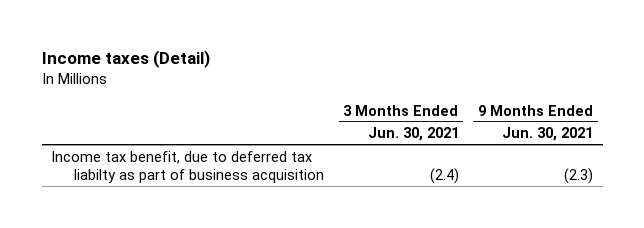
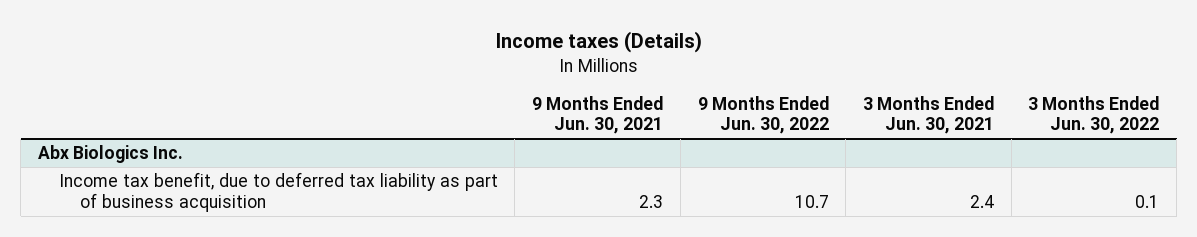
- Income taxes (Detail)
+ Income taxes (Details)
- | 3 Months Ended Jun. 30, 2021 | 9 Months Ended Jun. 30, 2021
+ | 9 Months Ended Jun. 30, 2021 | 9 Months Ended Jun. 30, 2022 | 3 Months Ended Jun. 30, 2021 | 3 Months Ended Jun. 30, 2022
- Income tax benefit, due to deferred tax liabilty as part of business acquisition | (2.4) | (2.3)
+ Abx Biologics Inc.
+ Income tax benefit, due to deferred tax liability as part of business acquisition | 2.3 | 10.7 | 2.4 | 0.1

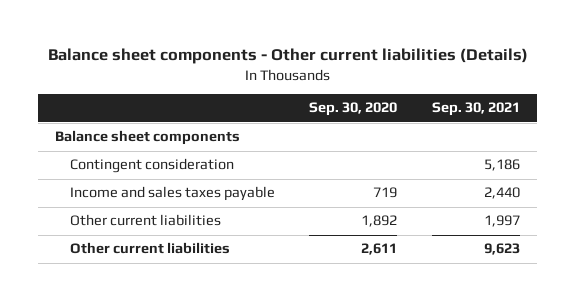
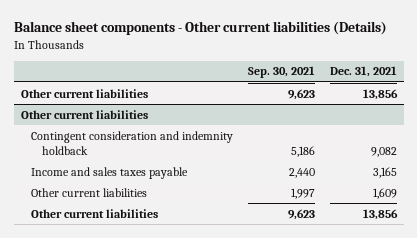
- | Sep. 30, 2020 | Sep. 30, 2021
+ | Sep. 30, 2021 | Dec. 31, 2021
- Balance sheet components
- Contingent consideration | | 5,186
+ Other current liabilities | 9,623 | 13,856
+ Other current liabilities
+ Contingent consideration and indemnity holdback | 5,186 | 9,082

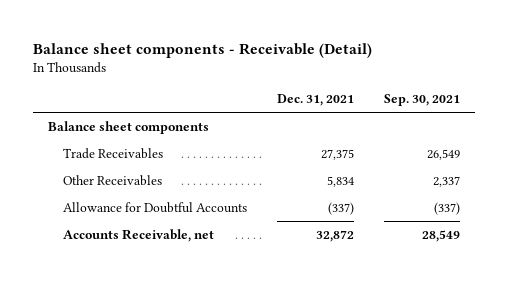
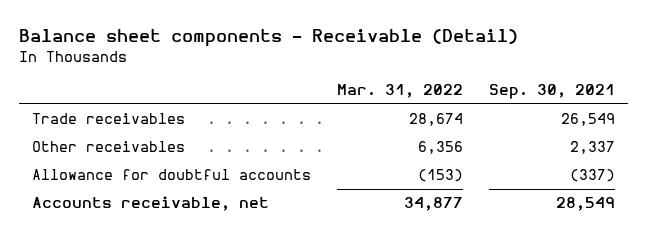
- | Dec. 31, 2021 | Sep. 30, 2021
+ | Mar. 31, 2022 | Sep. 30, 2021
- Balance sheet components
- Trade Receivables | 27,375 | 26,549
- Other Receivables | 5,834 | 2,337
- Allowance for Doubtful Accounts | (337) | (337)
- Accounts Receivable, net | 32,872 | 28,549
+ Trade receivables | 28,674 | 26,549
+ Other receivables | 6,356 | 2,337
+ Allowance for doubtful accounts | (153) | (337)
+ Accounts receivable, net | 34,877 | 28,549

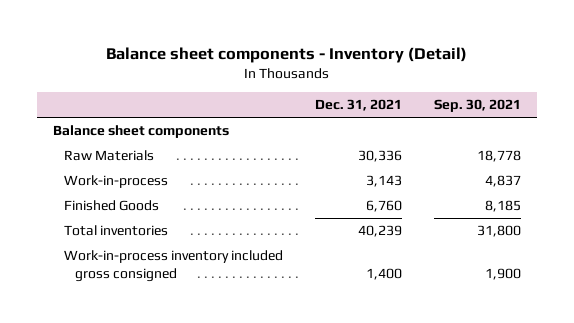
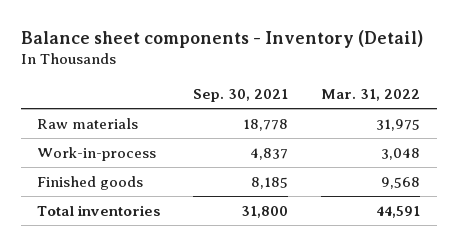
- | Dec. 31, 2021 | Sep. 30, 2021
+ | Sep. 30, 2021 | Mar. 31, 2022
- Balance sheet components
- Raw Materials | 30,336 | 18,778
+ Raw materials | 18,778 | 31,975
- Finished Goods | 6,760 | 8,185
+ Finished goods | 8,185 | 9,568
- Work-in-process inventory included gross consigned | 1,400 | 1,900

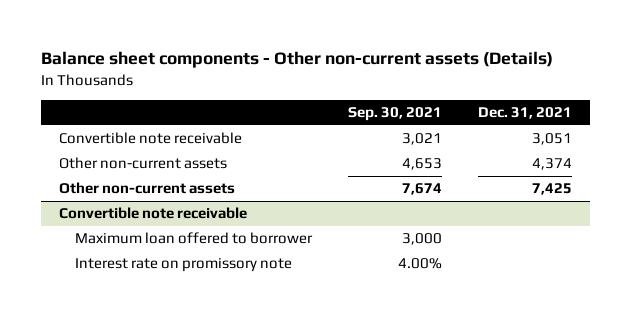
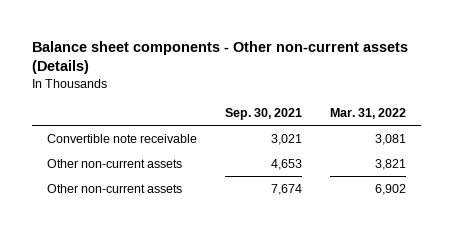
- | Sep. 30, 2021 | Dec. 31, 2021
+ | Sep. 30, 2021 | Mar. 31, 2022
- Convertible note receivable
- Maximum loan offered to borrower | 3,000 |
- Interest rate on promissory note | 4.00% |

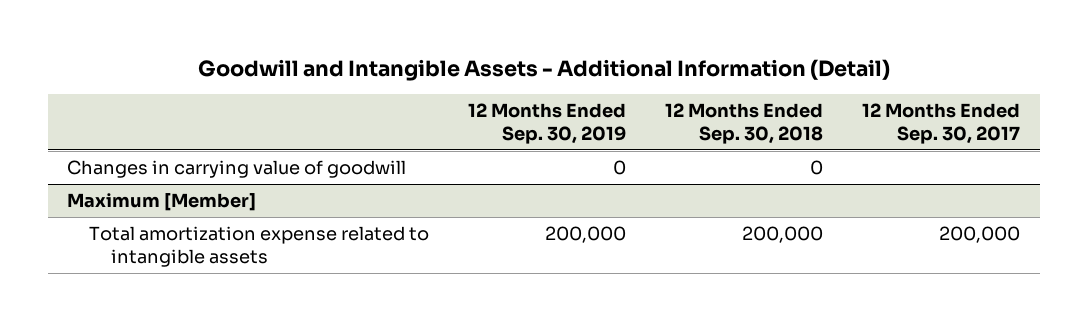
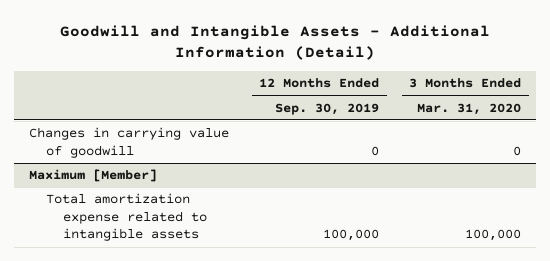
- | 12 Months Ended Sep. 30, 2019 | 12 Months Ended Sep. 30, 2018 | 12 Months Ended Sep. 30, 2017
+ | 12 Months Ended Sep. 30, 2019 | 3 Months Ended Mar. 31, 2020
@ Maximum [Member]
- Total amortization expense related to intangible assets | 200,000 | 200,000 | 200,000
+ Total amortization expense related to intangible assets | 100,000 | 100,000

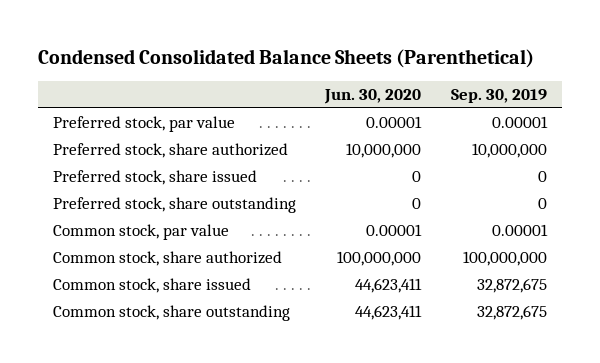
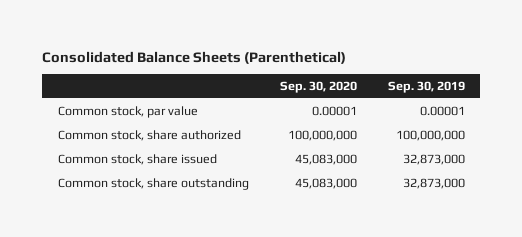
- Condensed Consolidated Balance Sheets (Parenthetical)
+ Consolidated Balance Sheets (Parenthetical)
- | Jun. 30, 2020 | Sep. 30, 2019
+ | Sep. 30, 2020 | Sep. 30, 2019
- Preferred stock, par value | 0.00001 | 0.00001
- Preferred stock, share authorized | 10,000,000 | 10,000,000
- Preferred stock, share issued | 0 | 0
- Preferred stock, share outstanding | 0 | 0
- Common stock, share issued | 44,623,411 | 32,872,675
- Common stock, share outstanding | 44,623,411 | 32,872,675
+ Common stock, share issued | 45,083,000 | 32,873,000
+ Common stock, share outstanding | 45,083,000 | 32,873,000

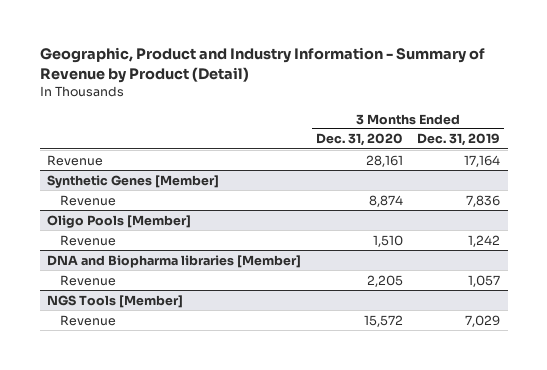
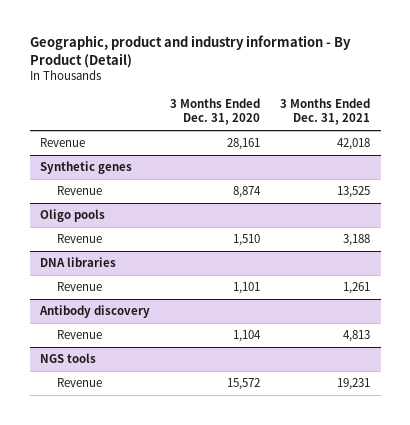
- Geographic, Product and Industry Information - Summary of Revenue by Product (Detail)
+ Geographic, product and industry information - By Product (Detail)
- | 3 Months Ended Dec. 31, 2020 | 3 Months Ended Dec. 31, 2019
+ | 3 Months Ended Dec. 31, 2020 | 3 Months Ended Dec. 31, 2021
- Synthetic Genes [Member]
+ Synthetic genes
- Oligo Pools [Member]
+ Oligo pools
- DNA and Biopharma libraries [Member]
- Revenue | 2,205 | 1,057
- NGS Tools [Member]
+ DNA libraries
+ Revenue | 1,101 | 1,261
+ Antibody discovery
+ Revenue | 1,104 | 4,813
+ NGS tools

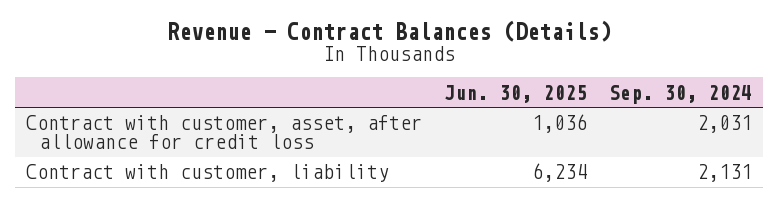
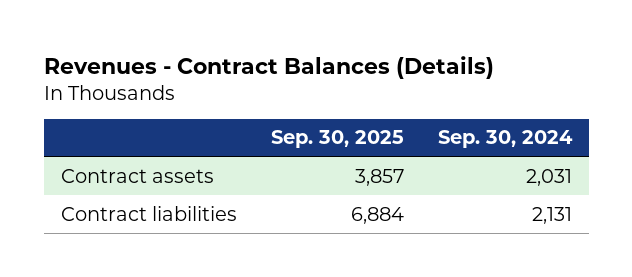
- Revenue - Contract Balances (Details)
+ Revenues - Contract Balances (Details)
- | Jun. 30, 2025 | Sep. 30, 2024
+ | Sep. 30, 2025 | Sep. 30, 2024
- Contract with customer, asset, after allowance for credit loss | 1,036 | 2,031
- Contract with customer, liability | 6,234 | 2,131
+ Contract assets | 3,857 | 2,031
+ Contract liabilities | 6,884 | 2,131

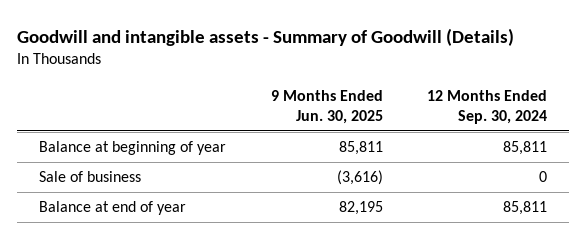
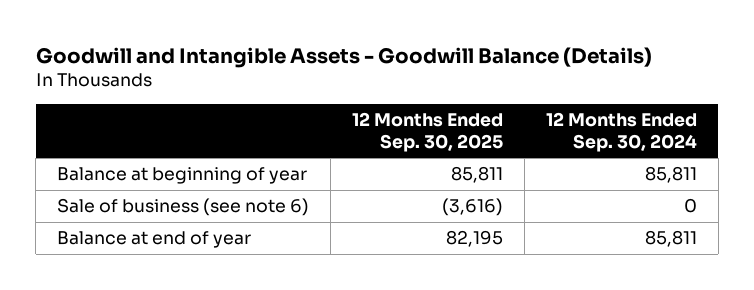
- Goodwill and intangible assets - Summary of Goodwill (Details)
+ Goodwill and Intangible Assets - Goodwill Balance (Details)
- | 9 Months Ended Jun. 30, 2025 | 12 Months Ended Sep. 30, 2024
+ | 12 Months Ended Sep. 30, 2025 | 12 Months Ended Sep. 30, 2024
- Sale of business | (3,616) | 0
+ Sale of business (see note 6) | (3,616) | 0

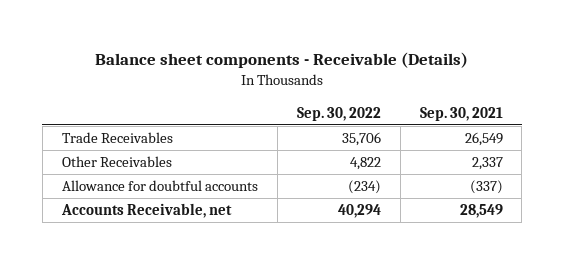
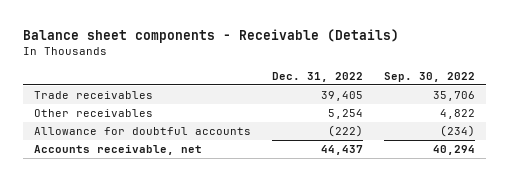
- | Sep. 30, 2022 | Sep. 30, 2021
+ | Dec. 31, 2022 | Sep. 30, 2022
- Trade Receivables | 35,706 | 26,549
- Other Receivables | 4,822 | 2,337
+ Trade receivables | 39,405 | 35,706
+ Other receivables | 5,254 | 4,822
- Accounts Receivable, net | 40,294 | 28,549
+ Accounts receivable, net | 44,437 | 40,294

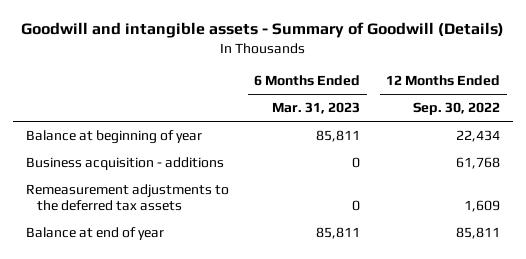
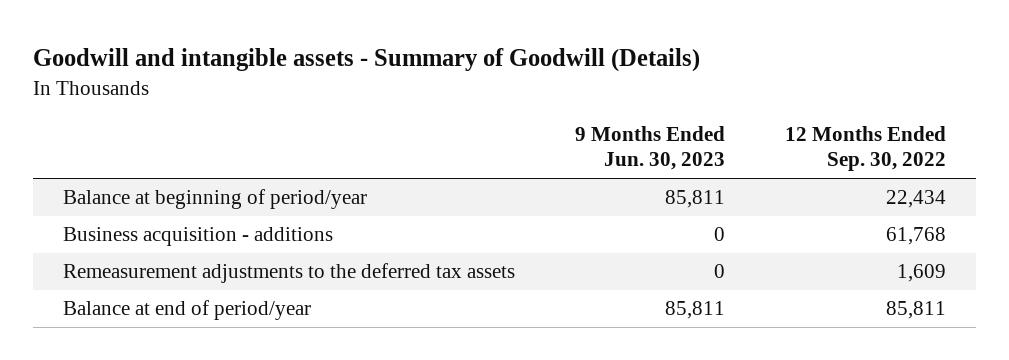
- | 6 Months Ended Mar. 31, 2023 | 12 Months Ended Sep. 30, 2022
+ | 9 Months Ended Jun. 30, 2023 | 12 Months Ended Sep. 30, 2022
- Balance at beginning of year | 85,811 | 22,434
+ Balance at beginning of period/year | 85,811 | 22,434
- Balance at end of year | 85,811 | 85,811
+ Balance at end of period/year | 85,811 | 85,811

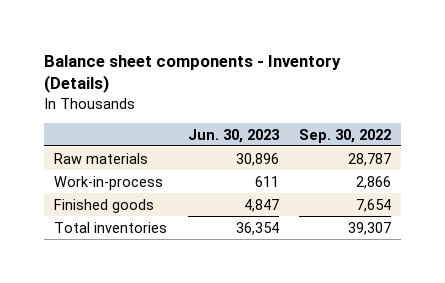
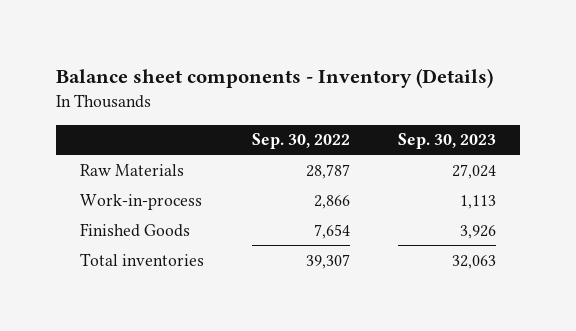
- | Jun. 30, 2023 | Sep. 30, 2022
+ | Sep. 30, 2022 | Sep. 30, 2023
- Raw materials | 30,896 | 28,787
+ Raw Materials | 28,787 | 27,024
- Finished goods | 4,847 | 7,654
+ Finished Goods | 7,654 | 3,926

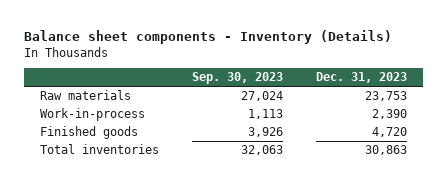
- | Sep. 30, 2022 | Sep. 30, 2023
+ | Sep. 30, 2023 | Dec. 31, 2023
- Raw Materials | 28,787 | 27,024
+ Raw materials | 27,024 | 23,753
- Finished Goods | 7,654 | 3,926
+ Finished goods | 3,926 | 4,720

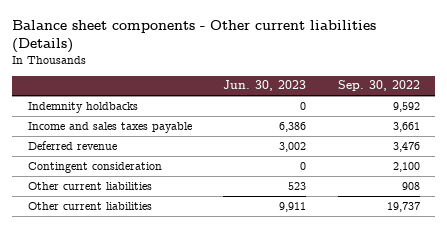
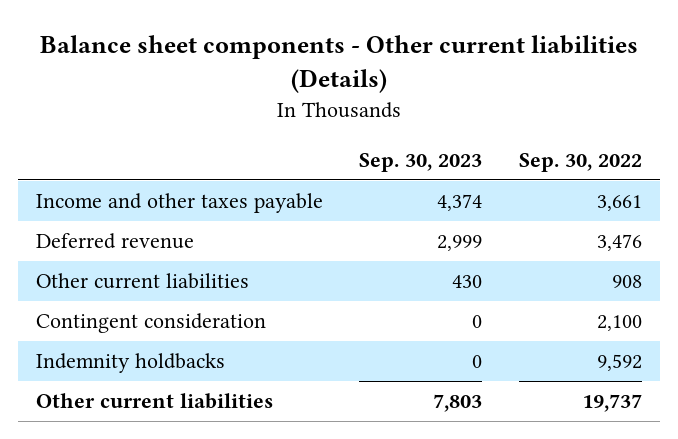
- | Jun. 30, 2023 | Sep. 30, 2022
+ | Sep. 30, 2023 | Sep. 30, 2022
- Income and sales taxes payable | 6,386 | 3,661
+ Income and other taxes payable | 4,374 | 3,661
moved down: Contingent consideration | 0 | 2,100
moved down: Indemnity holdbacks | 0 | 9,592

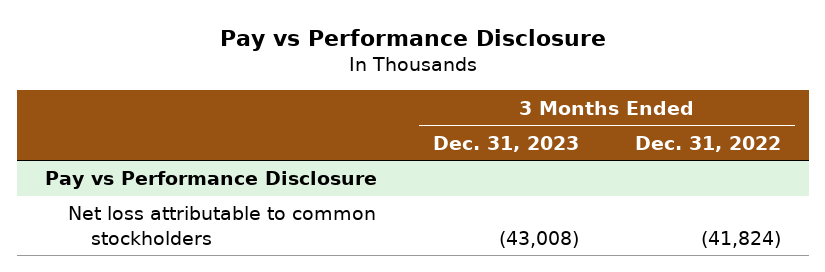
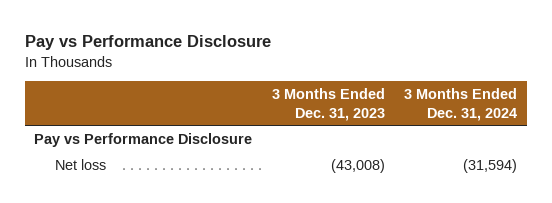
- | 3 Months Ended Dec. 31, 2023 | 3 Months Ended Dec. 31, 2022
+ | 3 Months Ended Dec. 31, 2023 | 3 Months Ended Dec. 31, 2024
- Net loss attributable to common stockholders | (43,008) | (41,824)
+ Net loss | (43,008) | (31,594)

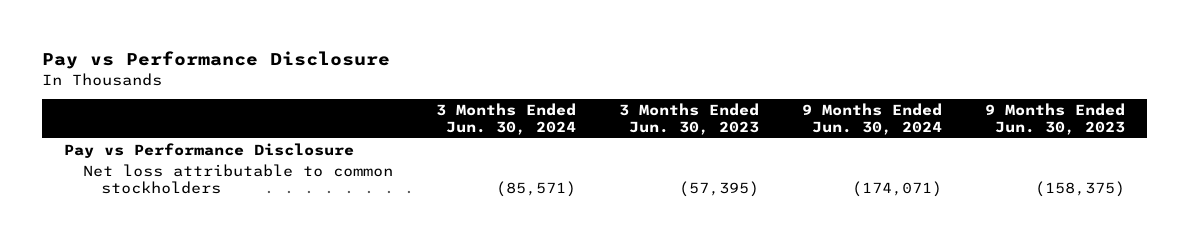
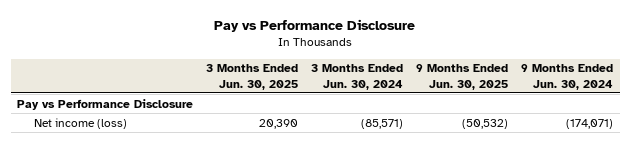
- | 3 Months Ended Jun. 30, 2024 | 3 Months Ended Jun. 30, 2023 | 9 Months Ended Jun. 30, 2024 | 9 Months Ended Jun. 30, 2023
+ | 3 Months Ended Jun. 30, 2025 | 3 Months Ended Jun. 30, 2024 | 9 Months Ended Jun. 30, 2025 | 9 Months Ended Jun. 30, 2024
- Net loss attributable to common stockholders | (85,571) | (57,395) | (174,071) | (158,375)
+ Net income (loss) | 20,390 | (85,571) | (50,532) | (174,071)

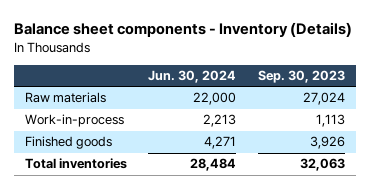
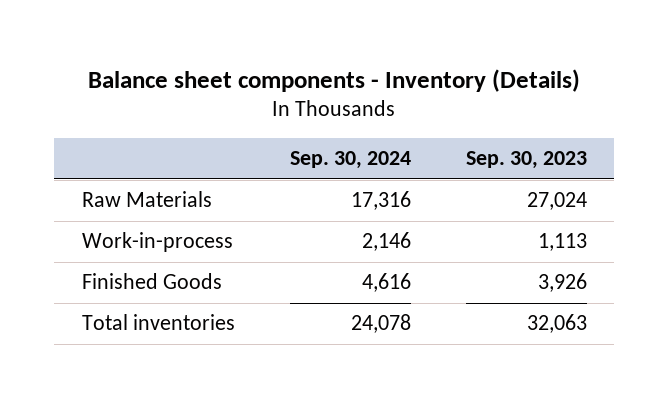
- | Jun. 30, 2024 | Sep. 30, 2023
+ | Sep. 30, 2024 | Sep. 30, 2023
- Raw materials | 22,000 | 27,024
+ Raw Materials | 17,316 | 27,024
- Finished goods | 4,271 | 3,926
+ Finished Goods | 4,616 | 3,926

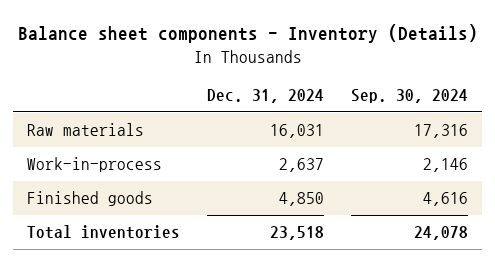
- | Sep. 30, 2024 | Sep. 30, 2023
+ | Dec. 31, 2024 | Sep. 30, 2024
- Raw Materials | 17,316 | 27,024
+ Raw materials | 16,031 | 17,316
- Finished Goods | 4,616 | 3,926
+ Finished goods | 4,850 | 4,616

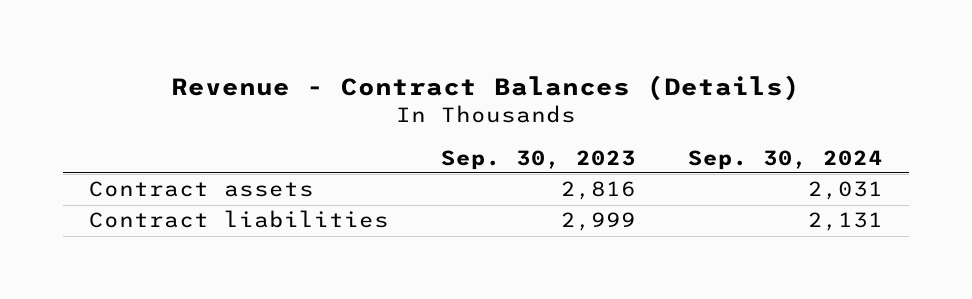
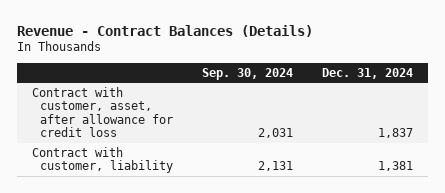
- | Sep. 30, 2023 | Sep. 30, 2024
+ | Sep. 30, 2024 | Dec. 31, 2024
- Contract assets | 2,816 | 2,031
- Contract liabilities | 2,999 | 2,131
+ Contract with customer, asset, after allowance for credit loss | 2,031 | 1,837
+ Contract with customer, liability | 2,131 | 1,381

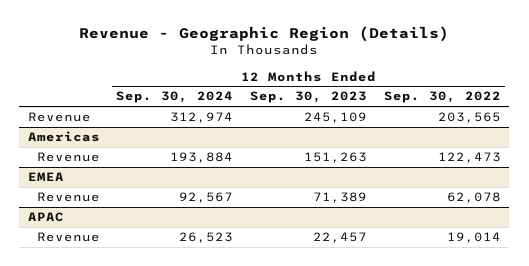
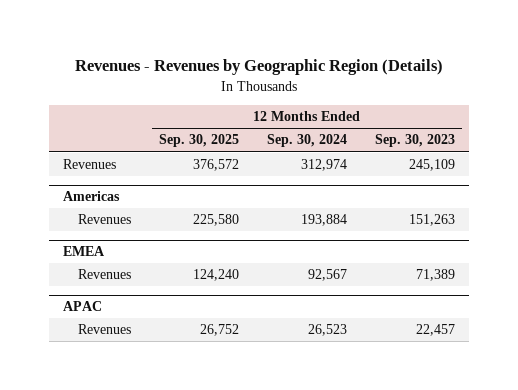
- Revenue - Geographic Region (Details)
+ Revenues - Revenues by Geographic Region (Details)
- | 12 Months Ended Sep. 30, 2024 | 12 Months Ended Sep. 30, 2023 | 12 Months Ended Sep. 30, 2022
+ | 12 Months Ended Sep. 30, 2025 | 12 Months Ended Sep. 30, 2024 | 12 Months Ended Sep. 30, 2023
- Revenue | 312,974 | 245,109 | 203,565
+ Revenues | 376,572 | 312,974 | 245,109
@ Americas
- Revenue | 193,884 | 151,263 | 122,473
+ Revenues | 225,580 | 193,884 | 151,263
@ EMEA
- Revenue | 92,567 | 71,389 | 62,078
+ Revenues | 124,240 | 92,567 | 71,389
@ APAC
- Revenue | 26,523 | 22,457 | 19,014
+ Revenues | 26,752 | 26,523 | 22,457

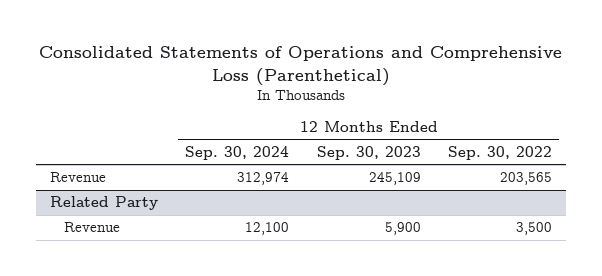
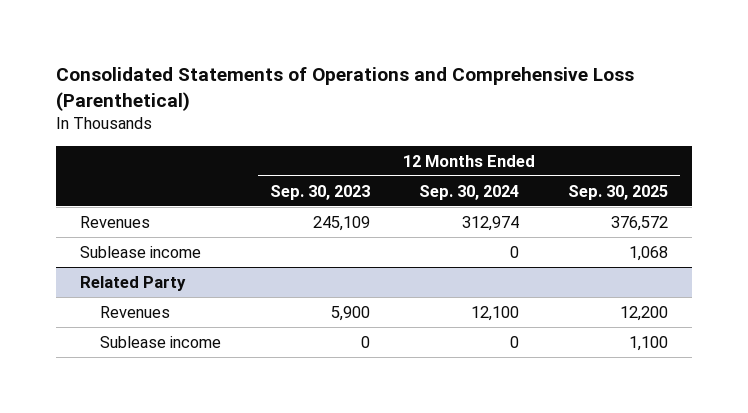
- | 12 Months Ended Sep. 30, 2024 | 12 Months Ended Sep. 30, 2023 | 12 Months Ended Sep. 30, 2022
+ | 12 Months Ended Sep. 30, 2023 | 12 Months Ended Sep. 30, 2024 | 12 Months Ended Sep. 30, 2025
- Revenue | 312,974 | 245,109 | 203,565
+ Revenues | 245,109 | 312,974 | 376,572
+ Sublease income | | 0 | 1,068
@ Related Party
- Revenue | 12,100 | 5,900 | 3,500
+ Revenues | 5,900 | 12,100 | 12,200
+ Sublease income | 0 | 0 | 1,100

